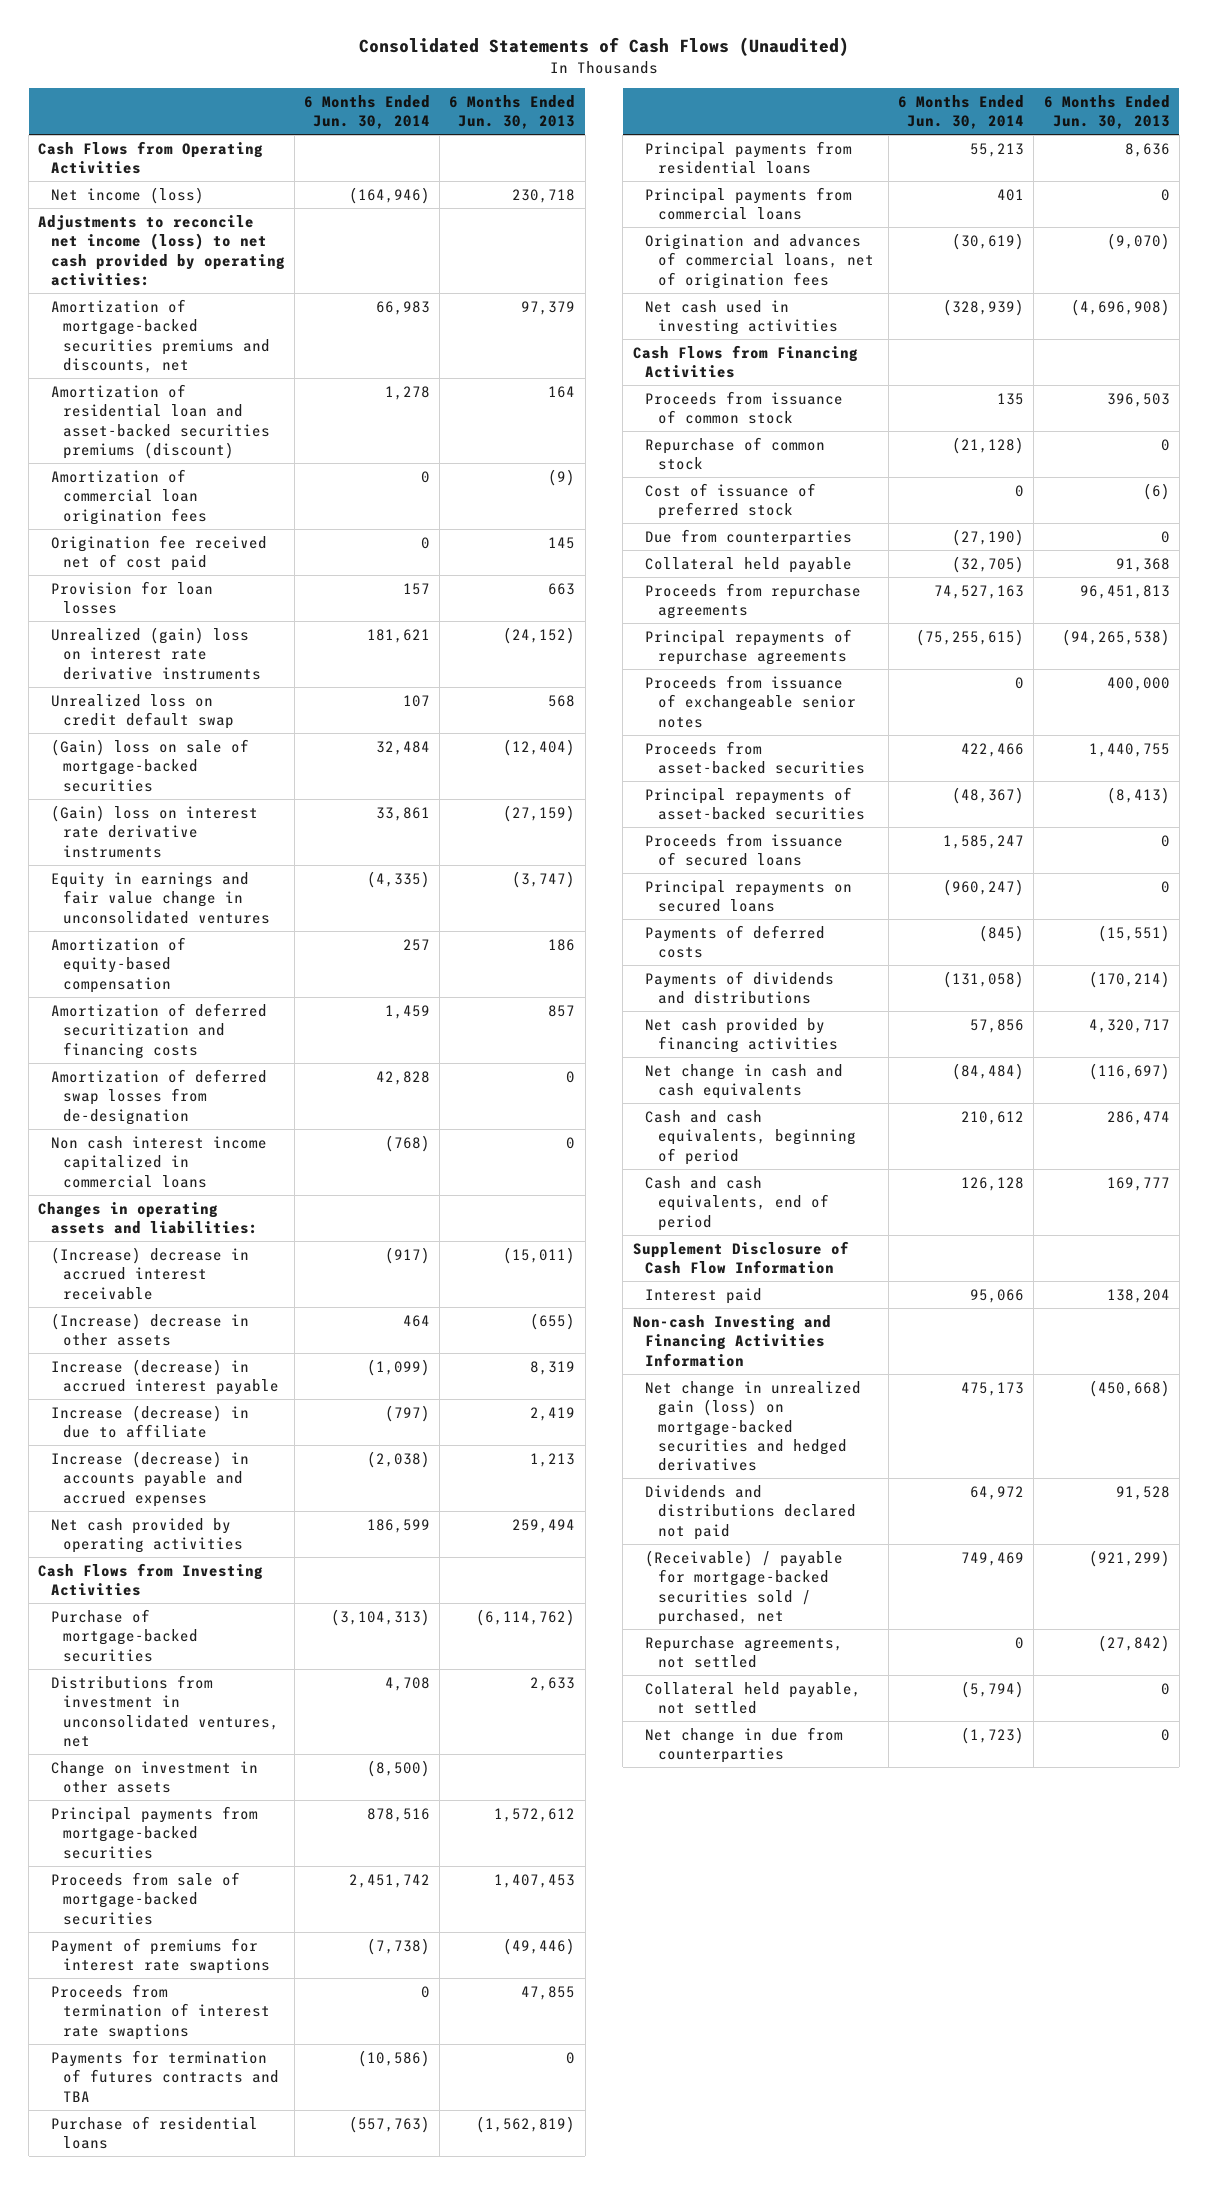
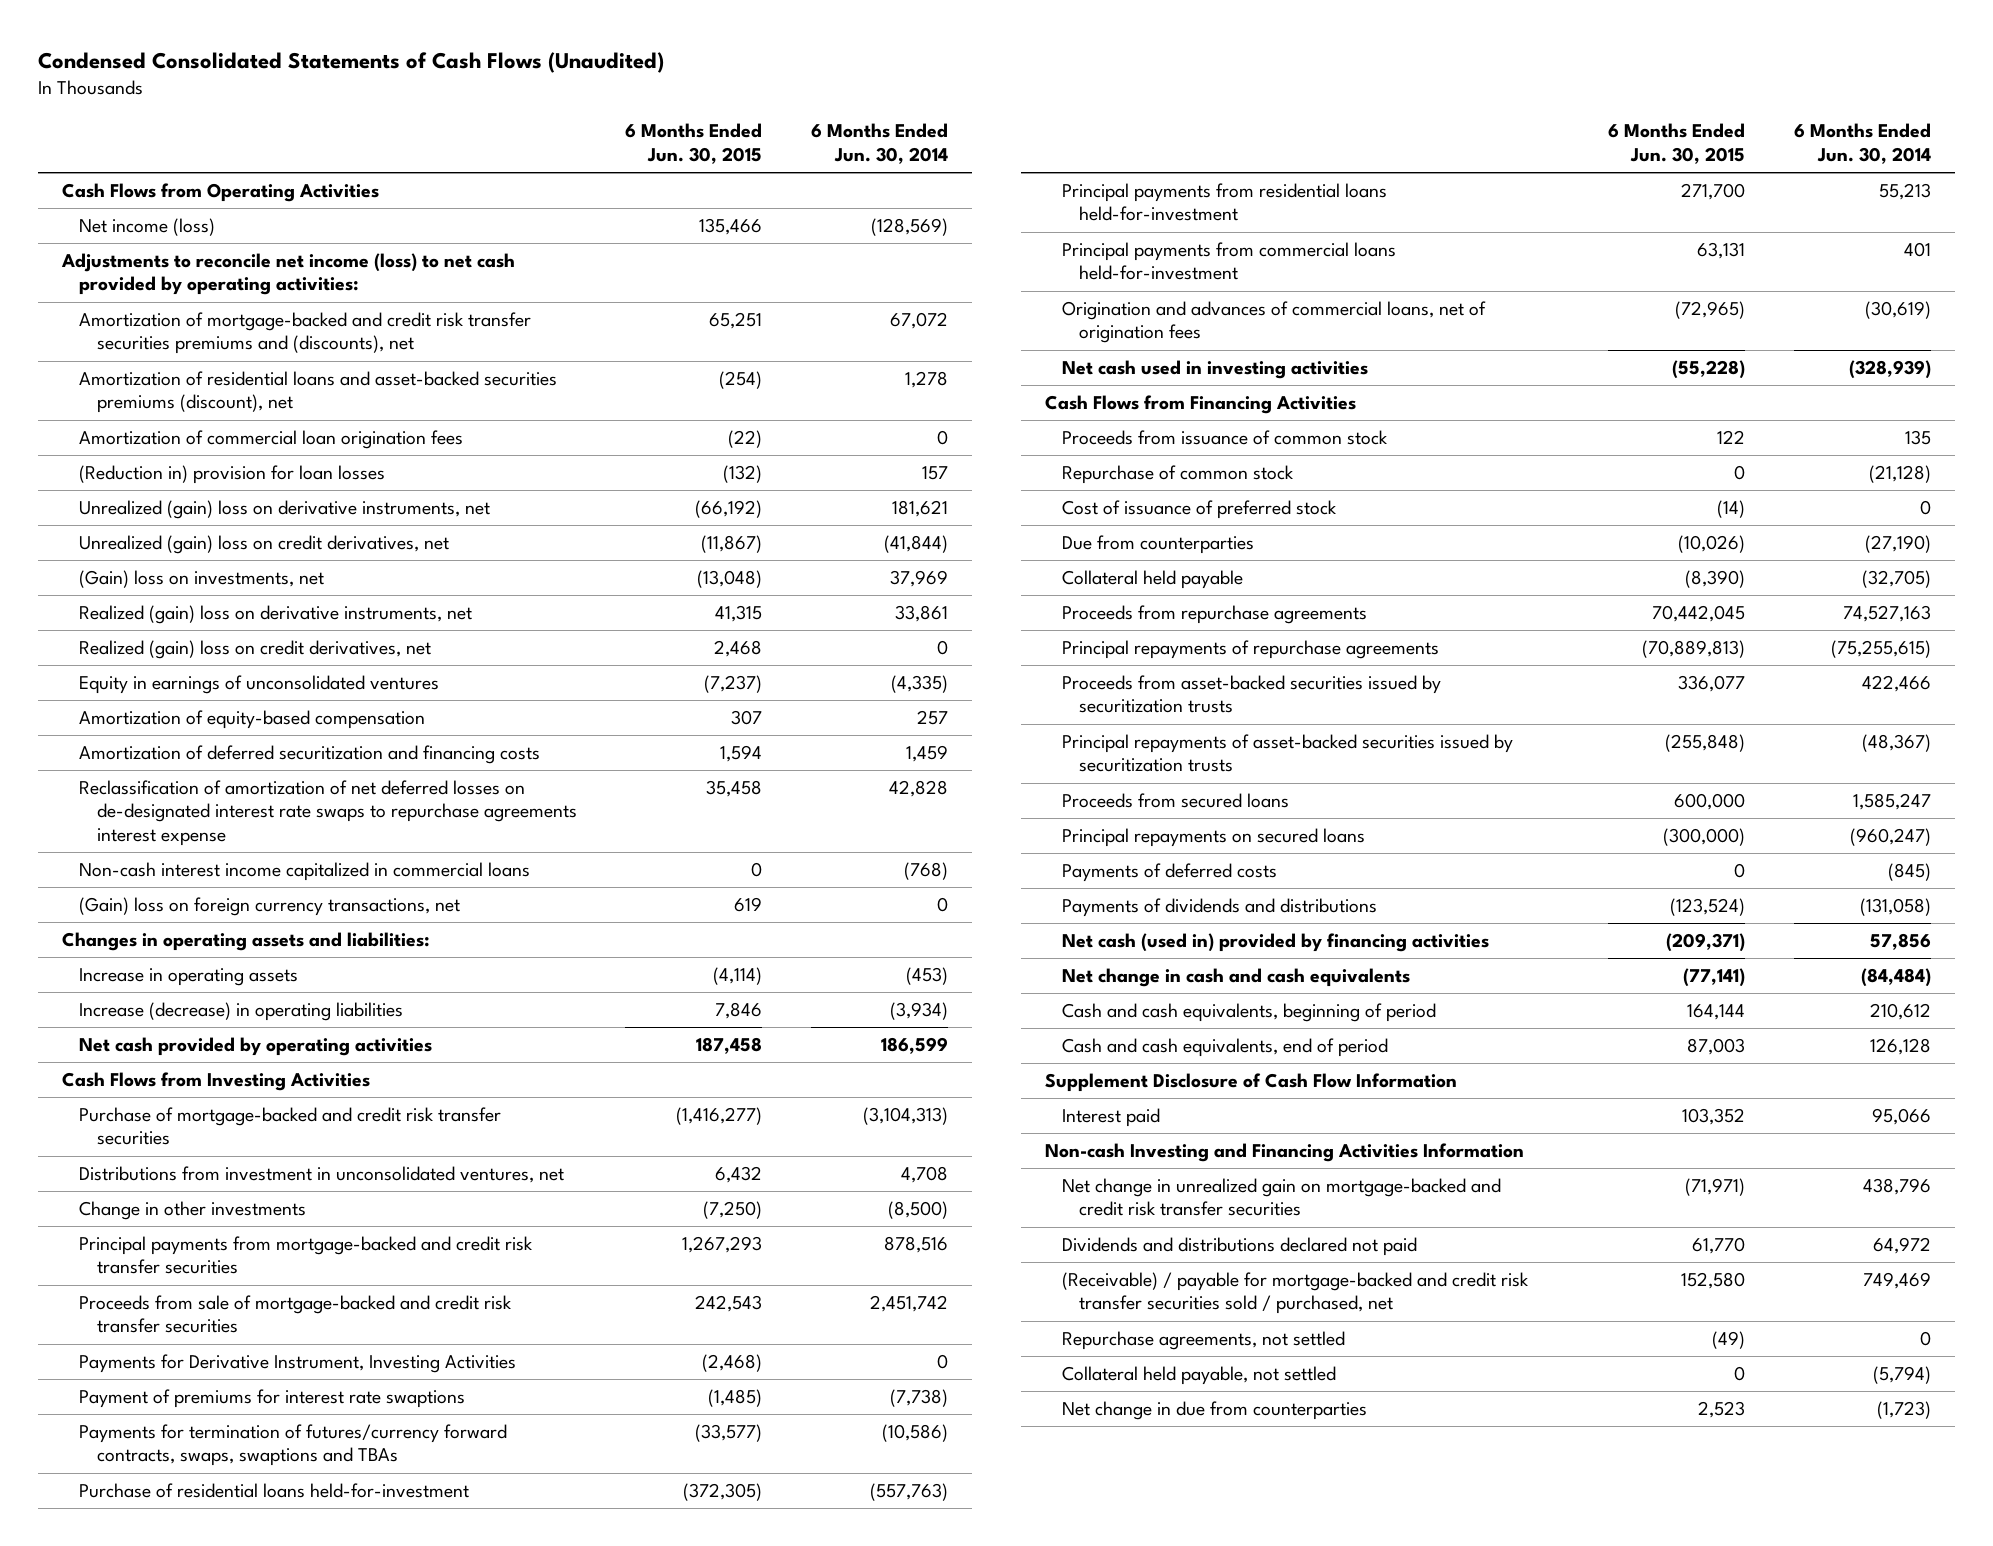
- Consolidated Statements of Cash Flows (Unaudited)
+ Condensed Consolidated Statements of Cash Flows (Unaudited)
- | 6 Months Ended Jun. 30, 2014 | 6 Months Ended Jun. 30, 2013
+ | 6 Months Ended Jun. 30, 2015 | 6 Months Ended Jun. 30, 2014
- Net income (loss) | (164,946) | 230,718
+ Net income (loss) | 135,466 | (128,569)
- Amortization of mortgage-backed securities premiums and discounts, net | 66,983 | 97,379
- Amortization of residential loan and asset-backed securities premiums (discount) | 1,278 | 164
+ Amortization of mortgage-backed and credit risk transfer securities premiums and (discounts), net | 65,251 | 67,072
+ Amortization of residential loans and asset-backed securities premiums (discount), net | (254) | 1,278
- Origination fee received net of cost paid | 0 | 145
- Provision for loan losses | 157 | 663
- Unrealized (gain) loss on interest rate derivative instruments | 181,621 | (24,152)
- Unrealized loss on credit default swap | 107 | 568
- (Gain) loss on sale of mortgage-backed securities | 32,484 | (12,404)
- (Gain) loss on interest rate derivative instruments | 33,861 | (27,159)
- Equity in earnings and fair value change in unconsolidated ventures | (4,335) | (3,747)
+ (Reduction in) provision for loan losses | (132) | 157
+ Unrealized (gain) loss on derivative instruments, net | (66,192) | 181,621
+ Unrealized (gain) loss on credit derivatives, net | (11,867) | (41,844)
+ (Gain) loss on investments, net | (13,048) | 37,969
+ Realized (gain) loss on derivative instruments, net | 41,315 | 33,861
+ Realized (gain) loss on credit derivatives, net | 2,468 | 0
+ Equity in earnings of unconsolidated ventures | (7,237) | (4,335)
- Amortization of deferred swap losses from de-designation | 42,828 | 0
- Non cash interest income capitalized in commercial loans | (768) | 0
+ Reclassification of amortization of net deferred losses on de-designated interest rate swaps to repurchase agreements interest expense | 35,458 | 42,828
+ Non-cash interest income capitalized in commercial loans | 0 | (768)
+ (Gain) loss on foreign currency transactions, net | 619 | 0
- (Increase) decrease in accrued interest receivable | (917) | (15,011)
- (Increase) decrease in other assets | 464 | (655)
- Increase (decrease) in accrued interest payable | (1,099) | 8,319
- Increase (decrease) in due to affiliate | (797) | 2,419
- Increase (decrease) in accounts payable and accrued expenses | (2,038) | 1,213
+ Increase in operating assets | (4,114) | (453)
+ Increase (decrease) in operating liabilities | 7,846 | (3,934)
- Purchase of mortgage-backed securities | (3,104,313) | (6,114,762)
+ Purchase of mortgage-backed and credit risk transfer securities | (1,416,277) | (3,104,313)
- Change on investment in other assets | (8,500) |
- Principal payments from mortgage-backed securities | 878,516 | 1,572,612
- Proceeds from sale of mortgage-backed securities | 2,451,742 | 1,407,453
+ Change in other investments | (7,250) | (8,500)
+ Principal payments from mortgage-backed and credit risk transfer securities | 1,267,293 | 878,516
+ Proceeds from sale of mortgage-backed and credit risk transfer securities | 242,543 | 2,451,742
+ Payments for Derivative Instrument, Investing Activities | (2,468) | 0
- Proceeds from termination of interest rate swaptions | 0 | 47,855
- Payments for termination of futures contracts and TBA | (10,586) | 0
- Purchase of residential loans | (557,763) | (1,562,819)
- Principal payments from residential loans | 55,213 | 8,636
- Principal payments from commercial loans | 401 | 0
+ Payments for termination of futures/currency forward contracts, swaps, swaptions and TBAs | (33,577) | (10,586)
+ Purchase of residential loans held-for-investment | (372,305) | (557,763)
+ Principal payments from residential loans held-for-investment | 271,700 | 55,213
+ Principal payments from commercial loans held-for-investment | 63,131 | 401
- Proceeds from issuance of exchangeable senior notes | 0 | 400,000
- Proceeds from asset-backed securities | 422,466 | 1,440,755
- Principal repayments of asset-backed securities | (48,367) | (8,413)
- Proceeds from issuance of secured loans | 1,585,247 | 0
+ Proceeds from asset-backed securities issued by securitization trusts | 336,077 | 422,466
+ Principal repayments of asset-backed securities issued by securitization trusts | (255,848) | (48,367)
+ Proceeds from secured loans | 600,000 | 1,585,247
- Net cash provided by financing activities | 57,856 | 4,320,717
+ Net cash (used in) provided by financing activities | (209,371) | 57,856
- Net change in unrealized gain (loss) on mortgage-backed securities and hedged derivatives | 475,173 | (450,668)
+ Net change in unrealized gain on mortgage-backed and credit risk transfer securities | (71,971) | 438,796
- (Receivable) / payable for mortgage-backed securities sold / purchased, net | 749,469 | (921,299)
+ (Receivable) / payable for mortgage-backed and credit risk transfer securities sold / purchased, net | 152,580 | 749,469

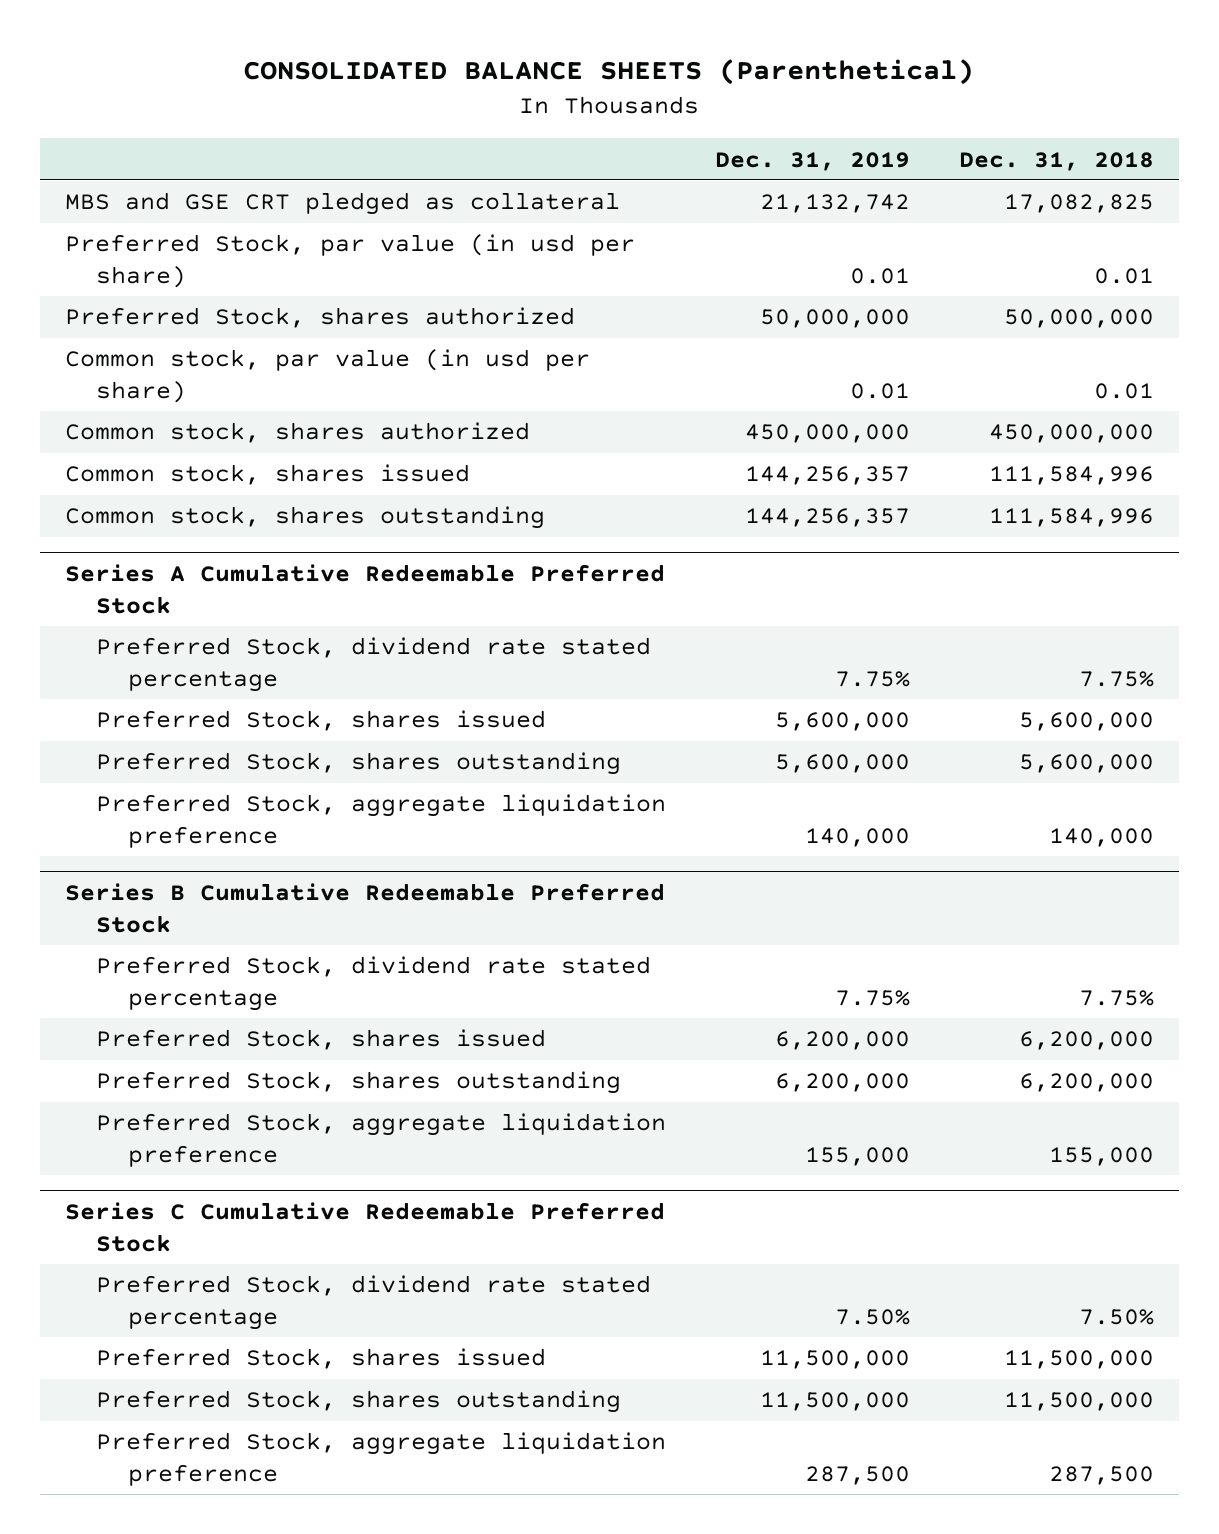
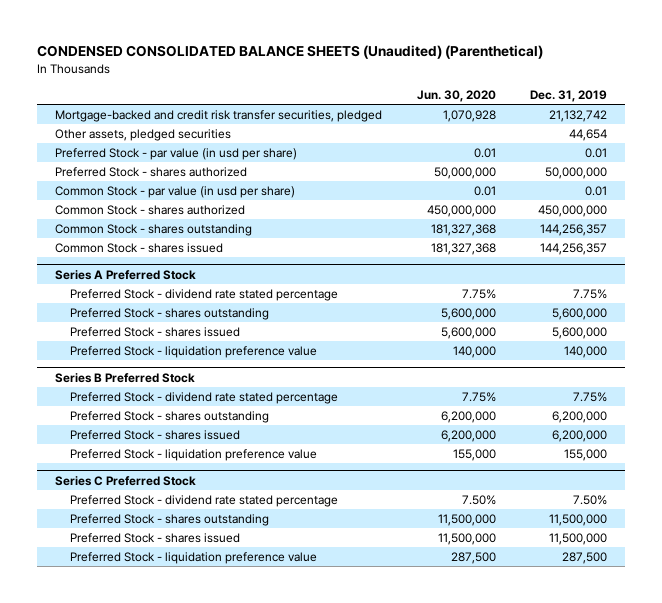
- CONSOLIDATED BALANCE SHEETS (Parenthetical)
+ CONDENSED CONSOLIDATED BALANCE SHEETS (Unaudited) (Parenthetical)
- | Dec. 31, 2019 | Dec. 31, 2018
+ | Jun. 30, 2020 | Dec. 31, 2019
- MBS and GSE CRT pledged as collateral | 21,132,742 | 17,082,825
- Preferred Stock, par value (in usd per share) | 0.01 | 0.01
- Preferred Stock, shares authorized | 50,000,000 | 50,000,000
- Common stock, par value (in usd per share) | 0.01 | 0.01
- Common stock, shares authorized | 450,000,000 | 450,000,000
- Common stock, shares issued | 144,256,357 | 111,584,996
- Common stock, shares outstanding | 144,256,357 | 111,584,996
- Series A Cumulative Redeemable Preferred Stock
- Preferred Stock, dividend rate stated percentage | 7.75% | 7.75%
- Preferred Stock, shares issued | 5,600,000 | 5,600,000
- Preferred Stock, shares outstanding | 5,600,000 | 5,600,000
- Preferred Stock, aggregate liquidation preference | 140,000 | 140,000
- Series B Cumulative Redeemable Preferred Stock
- Preferred Stock, dividend rate stated percentage | 7.75% | 7.75%
- Preferred Stock, shares issued | 6,200,000 | 6,200,000
- Preferred Stock, shares outstanding | 6,200,000 | 6,200,000
- Preferred Stock, aggregate liquidation preference | 155,000 | 155,000
- Series C Cumulative Redeemable Preferred Stock
- Preferred Stock, dividend rate stated percentage | 7.50% | 7.50%
- Preferred Stock, shares issued | 11,500,000 | 11,500,000
- Preferred Stock, shares outstanding | 11,500,000 | 11,500,000
- Preferred Stock, aggregate liquidation preference | 287,500 | 287,500
+ Mortgage-backed and credit risk transfer securities, pledged | 1,070,928 | 21,132,742
+ Other assets, pledged securities | | 44,654
+ Preferred Stock - par value (in usd per share) | 0.01 | 0.01
+ Preferred Stock - shares authorized | 50,000,000 | 50,000,000
+ Common Stock - par value (in usd per share) | 0.01 | 0.01
+ Common Stock - shares authorized | 450,000,000 | 450,000,000
+ Common Stock - shares outstanding | 181,327,368 | 144,256,357
+ Common Stock - shares issued | 181,327,368 | 144,256,357
+ Series A Preferred Stock
+ Preferred Stock - dividend rate stated percentage | 7.75% | 7.75%
+ Preferred Stock - shares outstanding | 5,600,000 | 5,600,000
+ Preferred Stock - shares issued | 5,600,000 | 5,600,000
+ Preferred Stock - liquidation preference value | 140,000 | 140,000
+ Series B Preferred Stock
+ Preferred Stock - dividend rate stated percentage | 7.75% | 7.75%
+ Preferred Stock - shares outstanding | 6,200,000 | 6,200,000
+ Preferred Stock - shares issued | 6,200,000 | 6,200,000
+ Preferred Stock - liquidation preference value | 155,000 | 155,000
+ Series C Preferred Stock
+ Preferred Stock - dividend rate stated percentage | 7.50% | 7.50%
+ Preferred Stock - shares outstanding | 11,500,000 | 11,500,000
+ Preferred Stock - shares issued | 11,500,000 | 11,500,000
+ Preferred Stock - liquidation preference value | 287,500 | 287,500

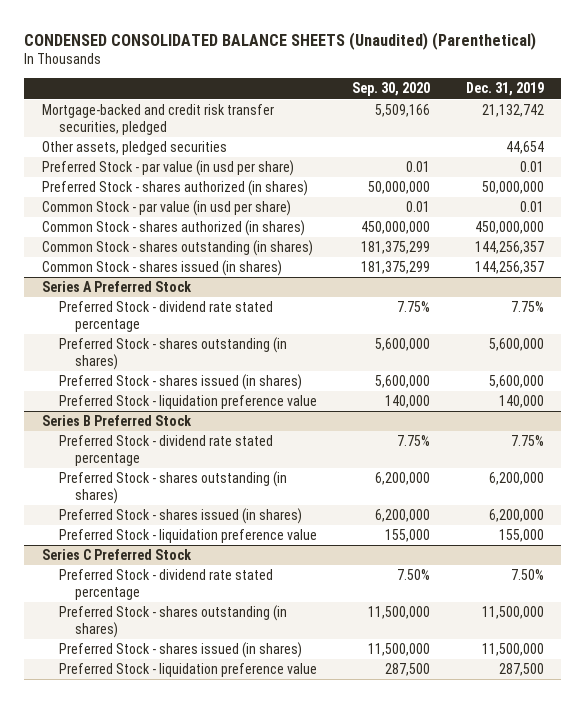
- | Jun. 30, 2020 | Dec. 31, 2019
+ | Sep. 30, 2020 | Dec. 31, 2019
- Preferred Stock - shares authorized | 50,000,000 | 50,000,000
+ Preferred Stock - shares authorized (in shares) | 50,000,000 | 50,000,000
- Common Stock - shares authorized | 450,000,000 | 450,000,000
- Common Stock - shares outstanding | 181,327,368 | 144,256,357
- Common Stock - shares issued | 181,327,368 | 144,256,357
+ Common Stock - shares authorized (in shares) | 450,000,000 | 450,000,000
+ Common Stock - shares outstanding (in shares) | 181,375,299 | 144,256,357
+ Common Stock - shares issued (in shares) | 181,375,299 | 144,256,357
@ Series A Preferred Stock
- Preferred Stock - shares outstanding | 5,600,000 | 5,600,000
- Preferred Stock - shares issued | 5,600,000 | 5,600,000
+ Preferred Stock - shares outstanding (in shares) | 5,600,000 | 5,600,000
+ Preferred Stock - shares issued (in shares) | 5,600,000 | 5,600,000
@ Series B Preferred Stock
- Preferred Stock - shares outstanding | 6,200,000 | 6,200,000
- Preferred Stock - shares issued | 6,200,000 | 6,200,000
+ Preferred Stock - shares outstanding (in shares) | 6,200,000 | 6,200,000
+ Preferred Stock - shares issued (in shares) | 6,200,000 | 6,200,000
@ Series C Preferred Stock
- Preferred Stock - shares outstanding | 11,500,000 | 11,500,000
- Preferred Stock - shares issued | 11,500,000 | 11,500,000
+ Preferred Stock - shares outstanding (in shares) | 11,500,000 | 11,500,000
+ Preferred Stock - shares issued (in shares) | 11,500,000 | 11,500,000

